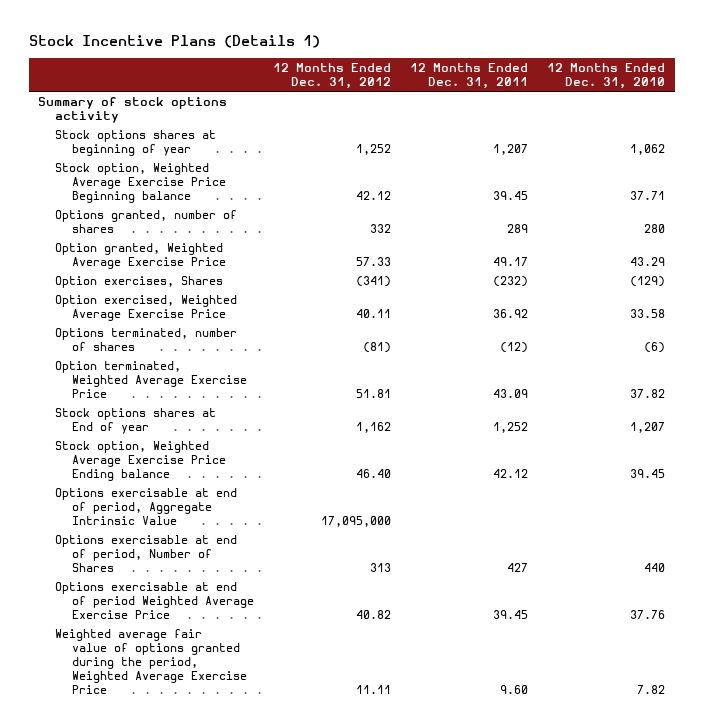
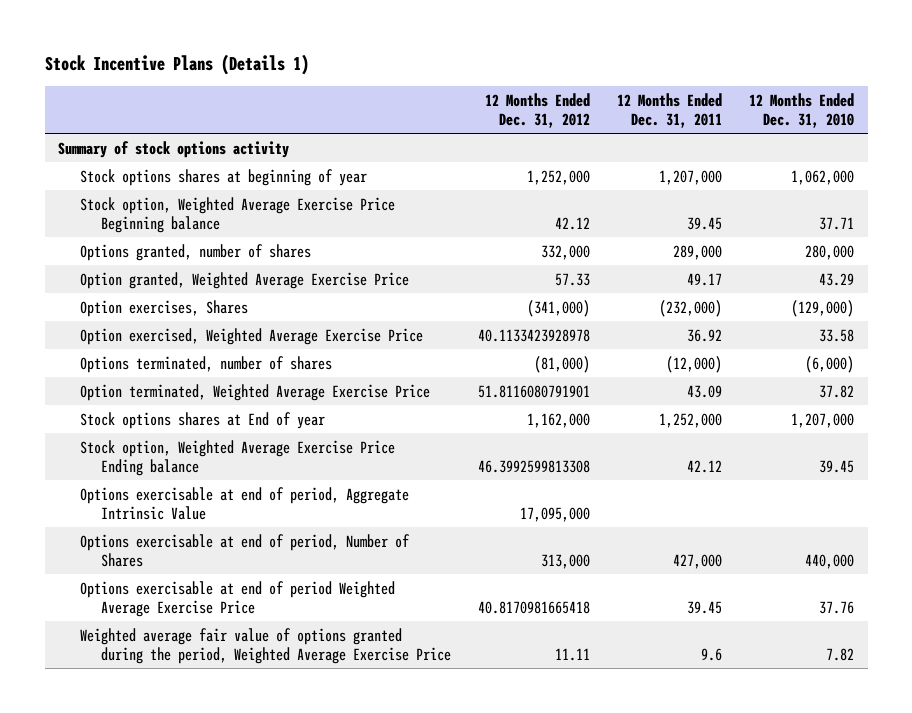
- Stock options shares at beginning of year | 1,252 | 1,207 | 1,062
+ Stock options shares at beginning of year | 1,252,000 | 1,207,000 | 1,062,000
- Options granted, number of shares | 332 | 289 | 280
+ Options granted, number of shares | 332,000 | 289,000 | 280,000
- Option exercises, Shares | (341) | (232) | (129)
- Option exercised, Weighted Average Exercise Price | 40.11 | 36.92 | 33.58
- Options terminated, number of shares | (81) | (12) | (6)
- Option terminated, Weighted Average Exercise Price | 51.81 | 43.09 | 37.82
- Stock options shares at End of year | 1,162 | 1,252 | 1,207
- Stock option, Weighted Average Exercise Price Ending balance | 46.40 | 42.12 | 39.45
+ Option exercises, Shares | (341,000) | (232,000) | (129,000)
+ Option exercised, Weighted Average Exercise Price | 40.1133423928978 | 36.92 | 33.58
+ Options terminated, number of shares | (81,000) | (12,000) | (6,000)
+ Option terminated, Weighted Average Exercise Price | 51.8116080791901 | 43.09 | 37.82
+ Stock options shares at End of year | 1,162,000 | 1,252,000 | 1,207,000
+ Stock option, Weighted Average Exercise Price Ending balance | 46.3992599813308 | 42.12 | 39.45
- Options exercisable at end of period, Number of Shares | 313 | 427 | 440
- Options exercisable at end of period Weighted Average Exercise Price | 40.82 | 39.45 | 37.76
- Weighted average fair value of options granted during the period, Weighted Average Exercise Price | 11.11 | 9.60 | 7.82
+ Options exercisable at end of period, Number of Shares | 313,000 | 427,000 | 440,000
+ Options exercisable at end of period Weighted Average Exercise Price | 40.8170981665418 | 39.45 | 37.76
+ Weighted average fair value of options granted during the period, Weighted Average Exercise Price | 11.11 | 9.6 | 7.82

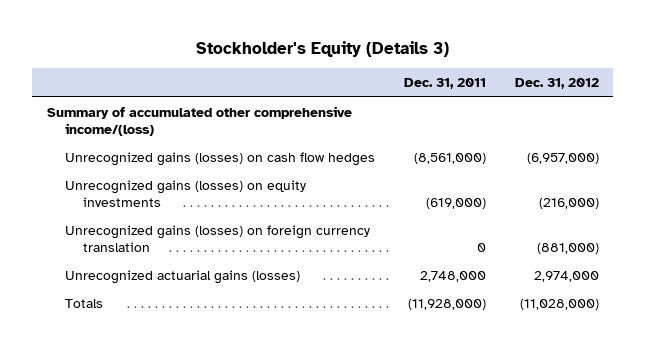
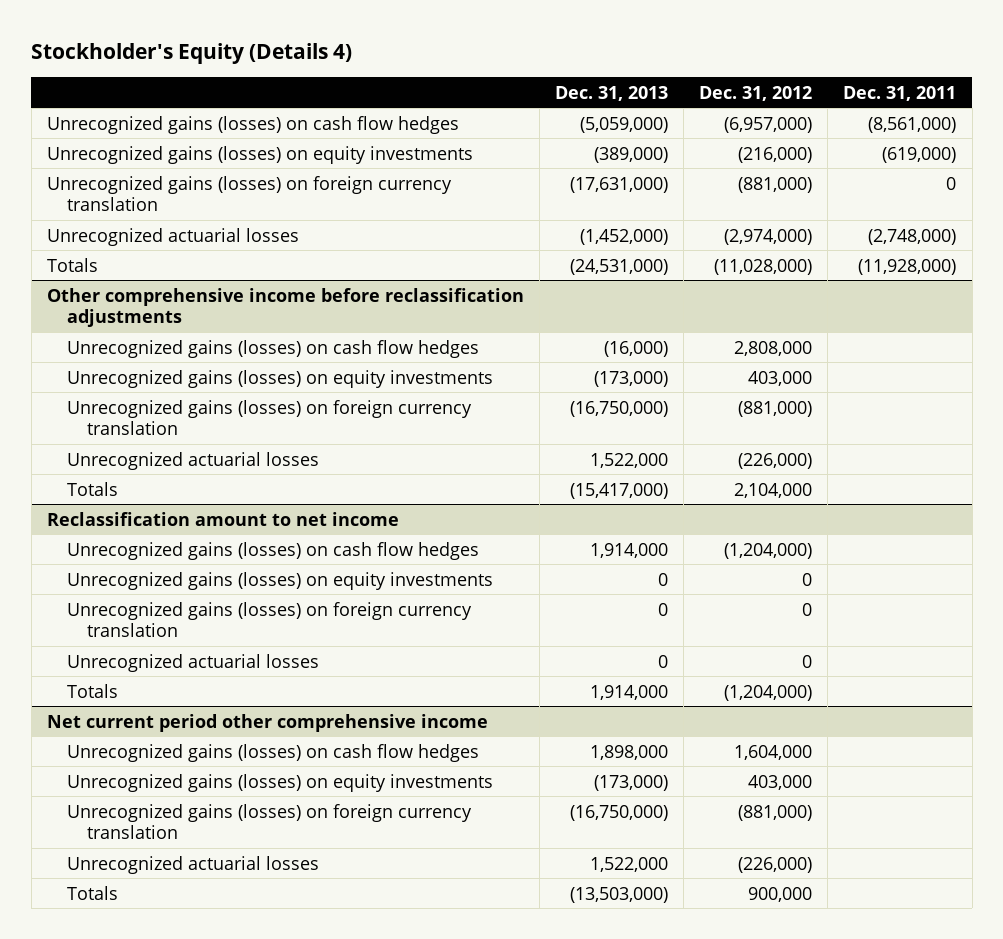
- Stockholder's Equity (Details 3)
+ Stockholder's Equity (Details 4)
- | Dec. 31, 2011 | Dec. 31, 2012
+ | Dec. 31, 2013 | Dec. 31, 2012 | Dec. 31, 2011
- Summary of accumulated other comprehensive income/(loss)
- Unrecognized actuarial gains (losses) | 2,748,000 | 2,974,000
+ Unrecognized actuarial losses | (1,452,000) | (2,974,000) | (2,748,000)
+ Other comprehensive income before reclassification adjustments
+ Unrecognized gains (losses) on cash flow hedges | (16,000) | 2,808,000 |
+ Unrecognized gains (losses) on equity investments | (173,000) | 403,000 |
+ Unrecognized gains (losses) on foreign currency translation | (16,750,000) | (881,000) |
+ Unrecognized actuarial losses | 1,522,000 | (226,000) |
+ Totals | (15,417,000) | 2,104,000 |
+ Reclassification amount to net income
+ Unrecognized gains (losses) on cash flow hedges | 1,914,000 | (1,204,000) |
+ Unrecognized gains (losses) on equity investments | 0 | 0 |
+ Unrecognized gains (losses) on foreign currency translation | 0 | 0 |
+ Unrecognized actuarial losses | 0 | 0 |
+ Totals | 1,914,000 | (1,204,000) |
+ Net current period other comprehensive income
+ Unrecognized gains (losses) on cash flow hedges | 1,898,000 | 1,604,000 |
+ Unrecognized gains (losses) on equity investments | (173,000) | 403,000 |
+ Unrecognized gains (losses) on foreign currency translation | (16,750,000) | (881,000) |
+ Unrecognized actuarial losses | 1,522,000 | (226,000) |
+ Totals | (13,503,000) | 900,000 |

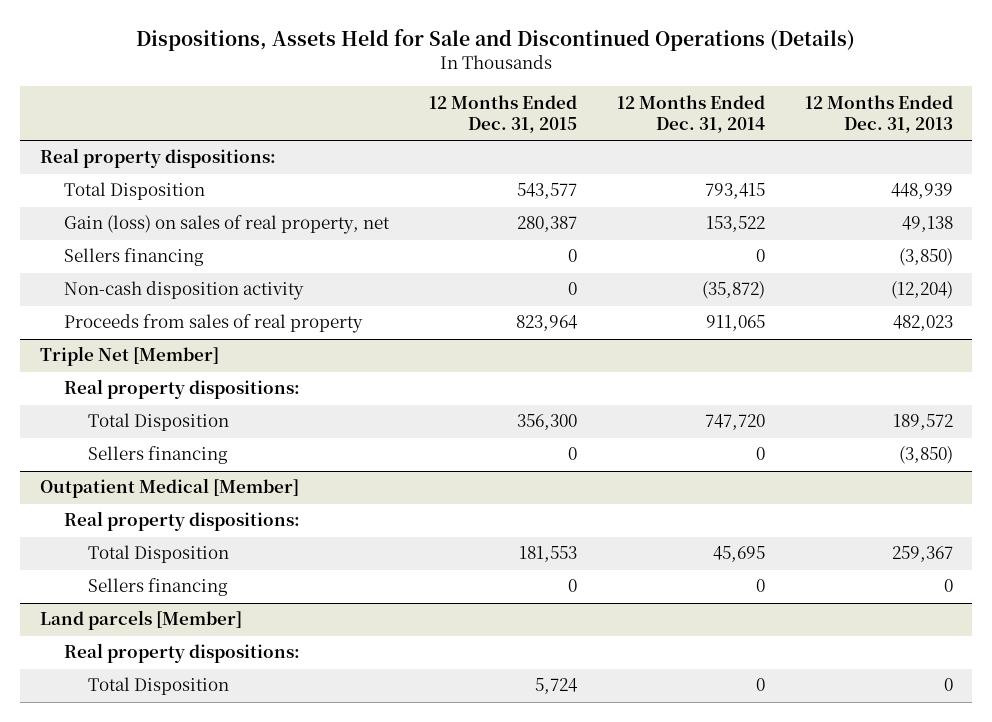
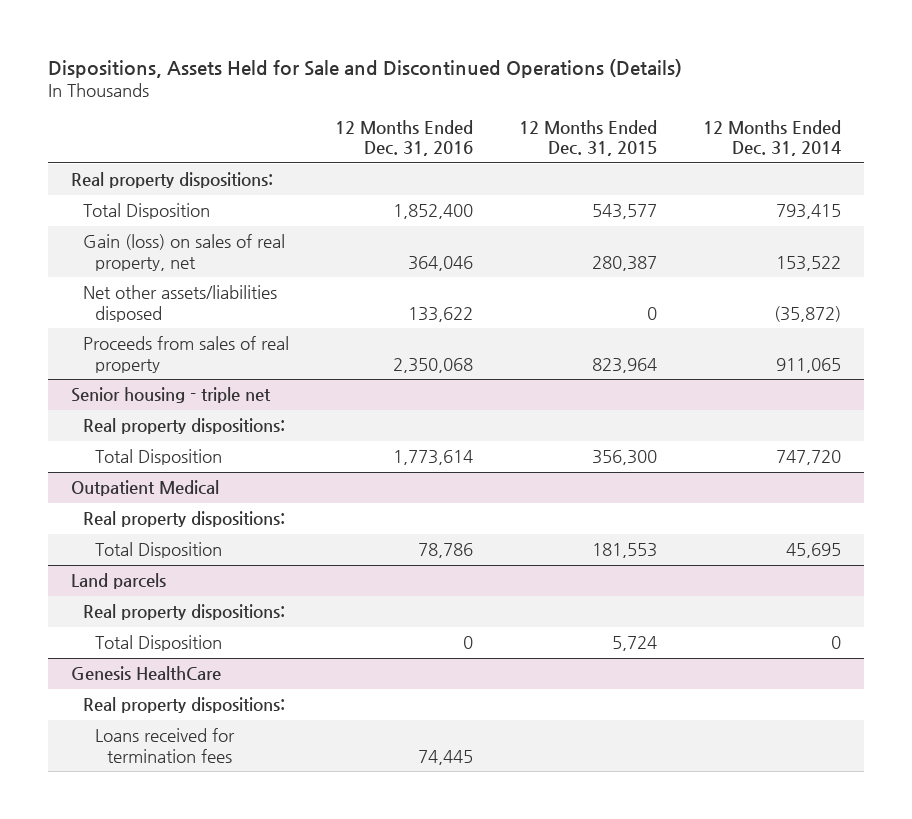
- | 12 Months Ended Dec. 31, 2015 | 12 Months Ended Dec. 31, 2014 | 12 Months Ended Dec. 31, 2013
+ | 12 Months Ended Dec. 31, 2016 | 12 Months Ended Dec. 31, 2015 | 12 Months Ended Dec. 31, 2014
- Sellers financing | 0 | 0 | (3,850)
- Non-cash disposition activity | 0 | (35,872) | (12,204)
+ Net other assets/liabilities disposed | 133,622 | 0 | (35,872)
- Triple Net [Member]
+ Senior housing - triple net
- Sellers financing | 0 | 0 | (3,850)
- Outpatient Medical [Member]
+ Outpatient Medical
- Sellers financing | 0 | 0 | 0
- Land parcels [Member]
+ Land parcels
+ Genesis HealthCare
+ Real property dispositions:
+ Loans received for termination fees | 74,445 | |

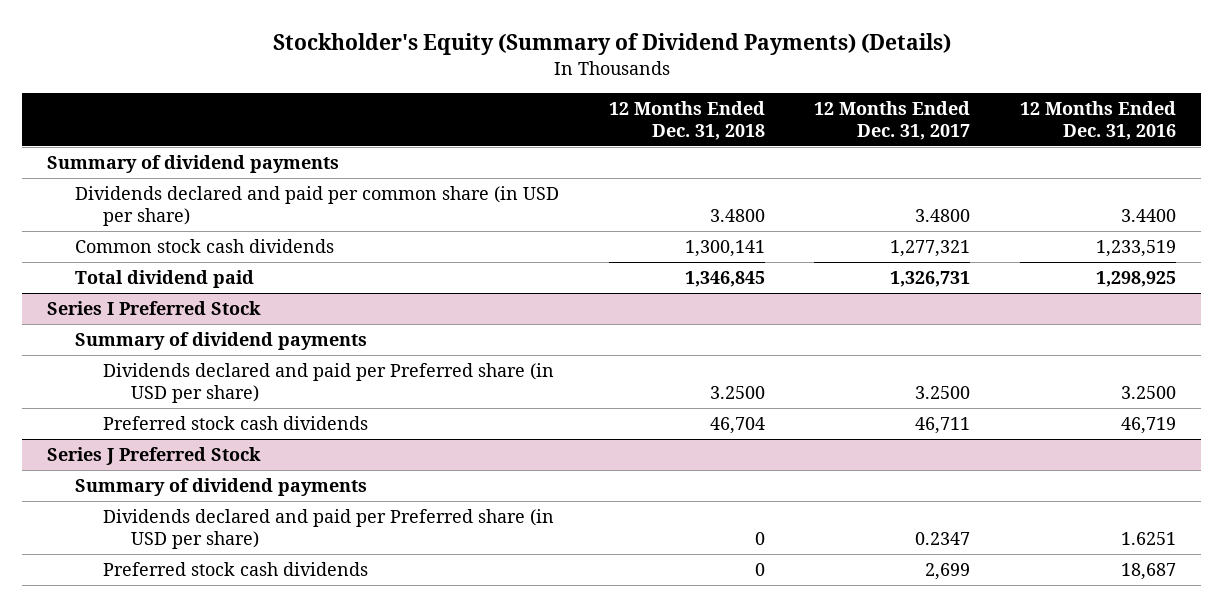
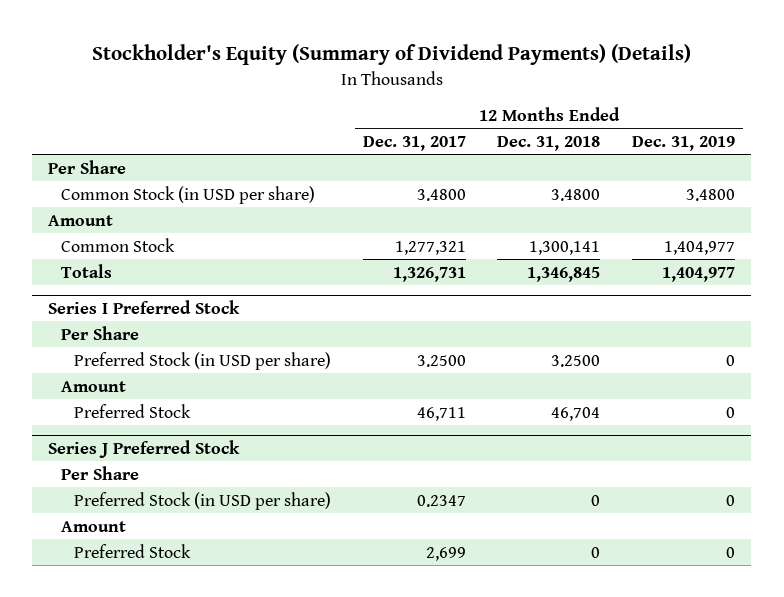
- | 12 Months Ended Dec. 31, 2018 | 12 Months Ended Dec. 31, 2017 | 12 Months Ended Dec. 31, 2016
+ | 12 Months Ended Dec. 31, 2017 | 12 Months Ended Dec. 31, 2018 | 12 Months Ended Dec. 31, 2019
- Summary of dividend payments
- Dividends declared and paid per common share (in USD per share) | 3.4800 | 3.4800 | 3.4400
- Common stock cash dividends | 1,300,141 | 1,277,321 | 1,233,519
- Total dividend paid | 1,346,845 | 1,326,731 | 1,298,925
+ Per Share
+ Common Stock (in USD per share) | 3.4800 | 3.4800 | 3.4800
+ Amount
+ Common Stock | 1,277,321 | 1,300,141 | 1,404,977
+ Totals | 1,326,731 | 1,346,845 | 1,404,977
@ Series I Preferred Stock
- Summary of dividend payments
- Dividends declared and paid per Preferred share (in USD per share) | 3.2500 | 3.2500 | 3.2500
- Preferred stock cash dividends | 46,704 | 46,711 | 46,719
+ Per Share
+ Preferred Stock (in USD per share) | 3.2500 | 3.2500 | 0
+ Amount
+ Preferred Stock | 46,711 | 46,704 | 0
@ Series J Preferred Stock
- Summary of dividend payments
- Dividends declared and paid per Preferred share (in USD per share) | 0 | 0.2347 | 1.6251
- Preferred stock cash dividends | 0 | 2,699 | 18,687
+ Per Share
+ Preferred Stock (in USD per share) | 0.2347 | 0 | 0
+ Amount
+ Preferred Stock | 2,699 | 0 | 0

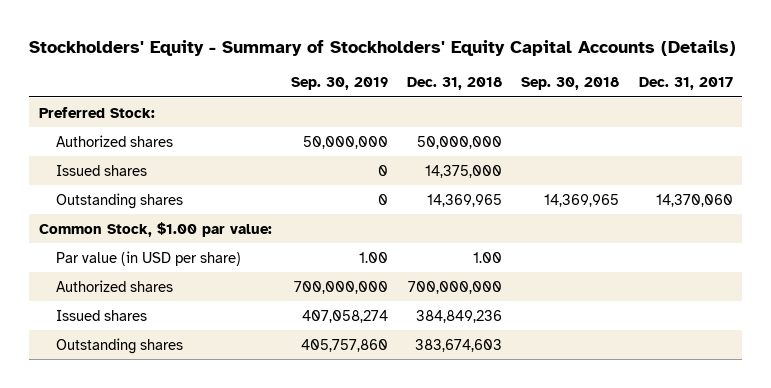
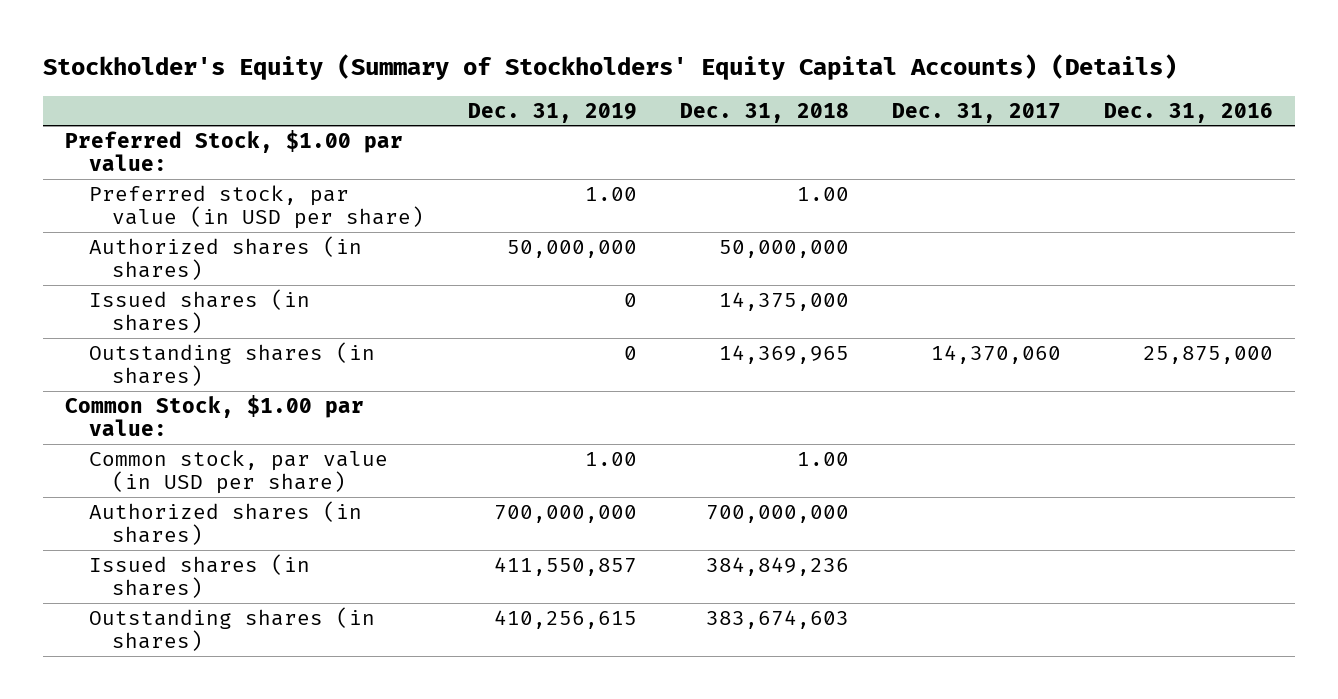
- Stockholders' Equity - Summary of Stockholders' Equity Capital Accounts (Details)
+ Stockholder's Equity (Summary of Stockholders' Equity Capital Accounts) (Details)
- | Sep. 30, 2019 | Dec. 31, 2018 | Sep. 30, 2018 | Dec. 31, 2017
+ | Dec. 31, 2019 | Dec. 31, 2018 | Dec. 31, 2017 | Dec. 31, 2016
- Preferred Stock:
- Authorized shares | 50,000,000 | 50,000,000 | |
- Issued shares | 0 | 14,375,000 | |
- Outstanding shares | 0 | 14,369,965 | 14,369,965 | 14,370,060
+ Preferred Stock, $1.00 par value:
+ Preferred stock, par value (in USD per share) | 1.00 | 1.00 | |
+ Authorized shares (in shares) | 50,000,000 | 50,000,000 | |
+ Issued shares (in shares) | 0 | 14,375,000 | |
+ Outstanding shares (in shares) | 0 | 14,369,965 | 14,370,060 | 25,875,000
- Par value (in USD per share) | 1.00 | 1.00 | |
- Authorized shares | 700,000,000 | 700,000,000 | |
- Issued shares | 407,058,274 | 384,849,236 | |
- Outstanding shares | 405,757,860 | 383,674,603 | |
+ Common stock, par value (in USD per share) | 1.00 | 1.00 | |
+ Authorized shares (in shares) | 700,000,000 | 700,000,000 | |
+ Issued shares (in shares) | 411,550,857 | 384,849,236 | |
+ Outstanding shares (in shares) | 410,256,615 | 383,674,603 | |

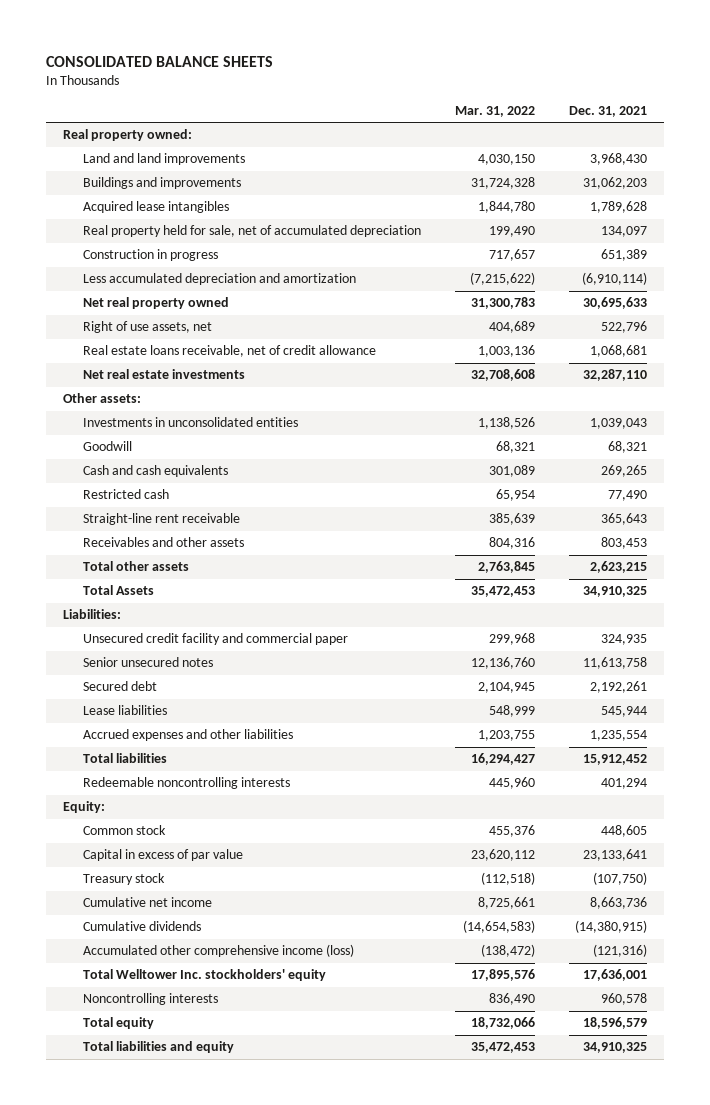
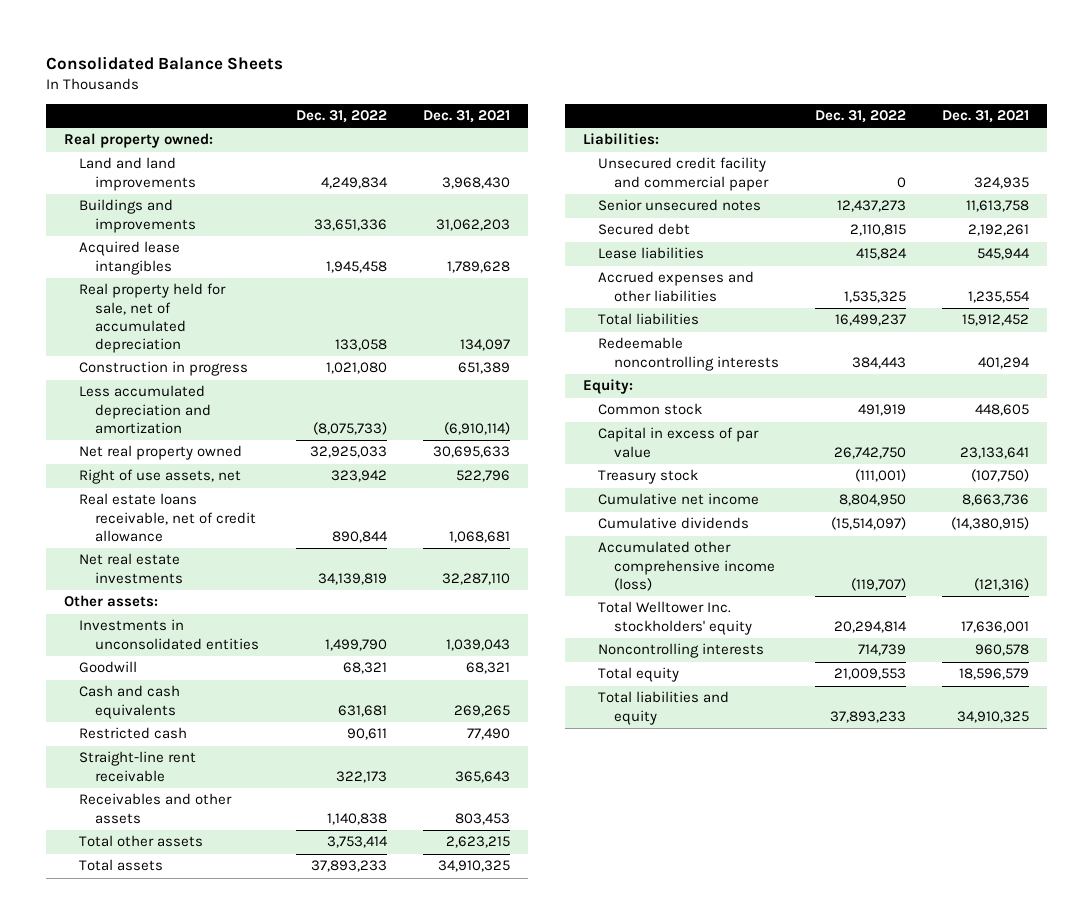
- CONSOLIDATED BALANCE SHEETS
+ Consolidated Balance Sheets
- | Mar. 31, 2022 | Dec. 31, 2021
+ | Dec. 31, 2022 | Dec. 31, 2021
- Total Assets | 35,472,453 | 34,910,325
+ Total assets | 37,893,233 | 34,910,325

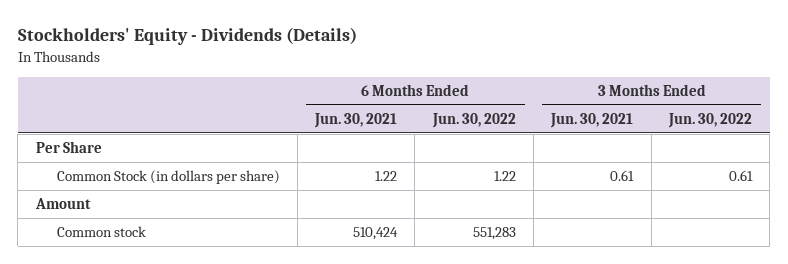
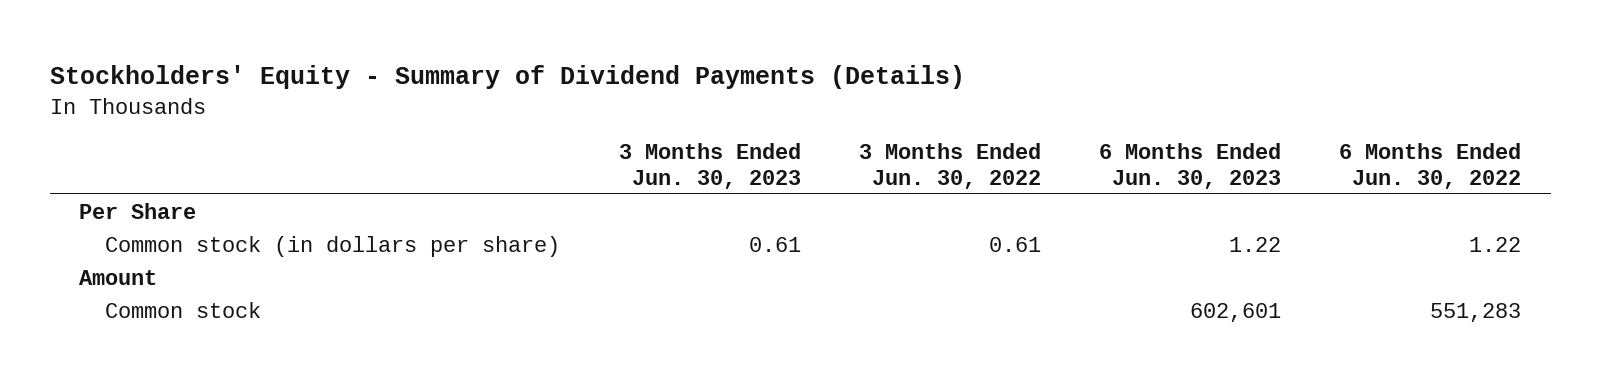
- Stockholders' Equity - Dividends (Details)
+ Stockholders' Equity - Summary of Dividend Payments (Details)
- | 6 Months Ended Jun. 30, 2021 | 6 Months Ended Jun. 30, 2022 | 3 Months Ended Jun. 30, 2021 | 3 Months Ended Jun. 30, 2022
+ | 3 Months Ended Jun. 30, 2023 | 3 Months Ended Jun. 30, 2022 | 6 Months Ended Jun. 30, 2023 | 6 Months Ended Jun. 30, 2022
- Common Stock (in dollars per share) | 1.22 | 1.22 | 0.61 | 0.61
+ Common stock (in dollars per share) | 0.61 | 0.61 | 1.22 | 1.22

